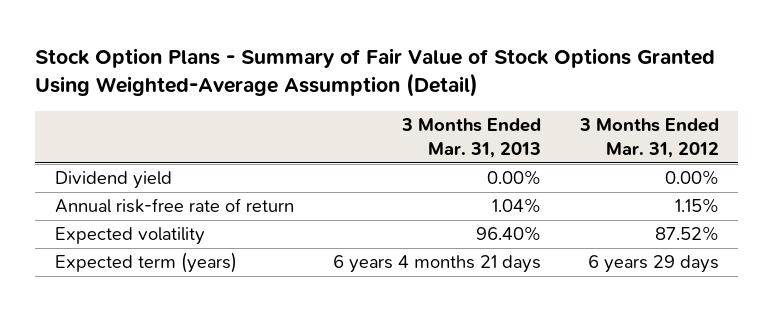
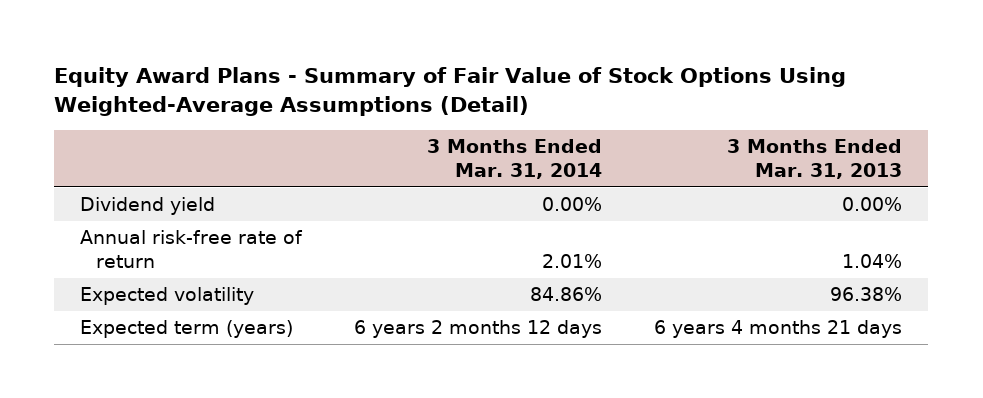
- Stock Option Plans - Summary of Fair Value of Stock Options Granted Using Weighted-Average Assumption (Detail)
+ Equity Award Plans - Summary of Fair Value of Stock Options Using Weighted-Average Assumptions (Detail)
- | 3 Months Ended Mar. 31, 2013 | 3 Months Ended Mar. 31, 2012
+ | 3 Months Ended Mar. 31, 2014 | 3 Months Ended Mar. 31, 2013
- Expected volatility | 96.40% | 87.52%
+ Expected volatility | 84.86% | 96.38%

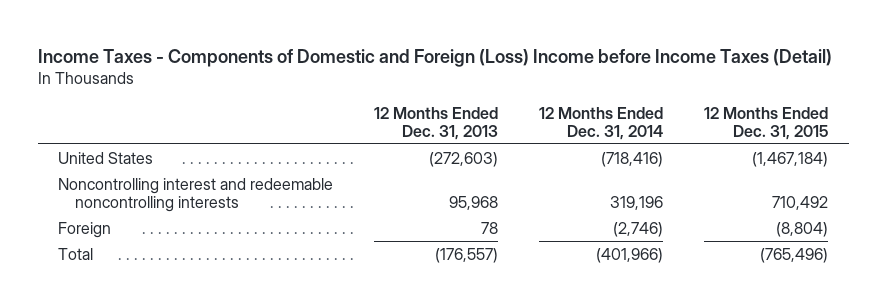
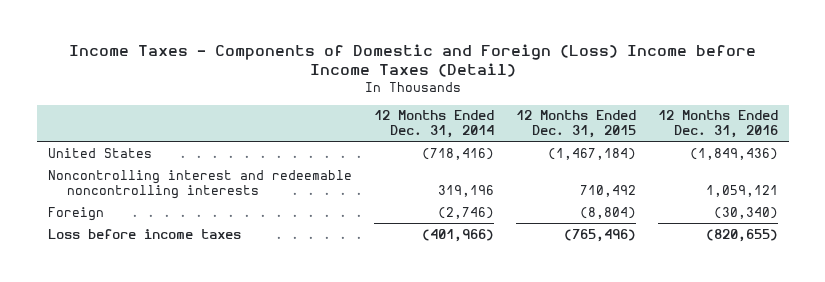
- | 12 Months Ended Dec. 31, 2013 | 12 Months Ended Dec. 31, 2014 | 12 Months Ended Dec. 31, 2015
+ | 12 Months Ended Dec. 31, 2014 | 12 Months Ended Dec. 31, 2015 | 12 Months Ended Dec. 31, 2016
- Total | (176,557) | (401,966) | (765,496)
+ Loss before income taxes | (401,966) | (765,496) | (820,655)

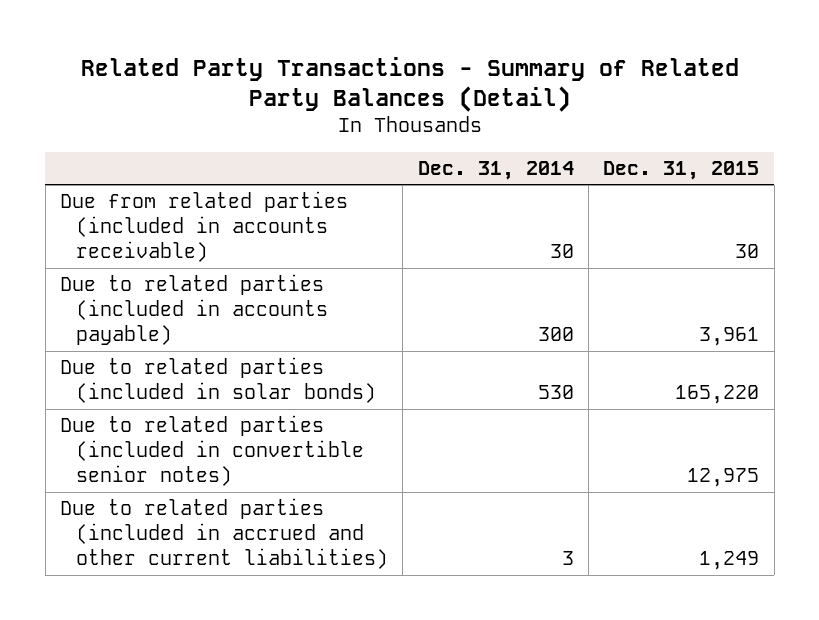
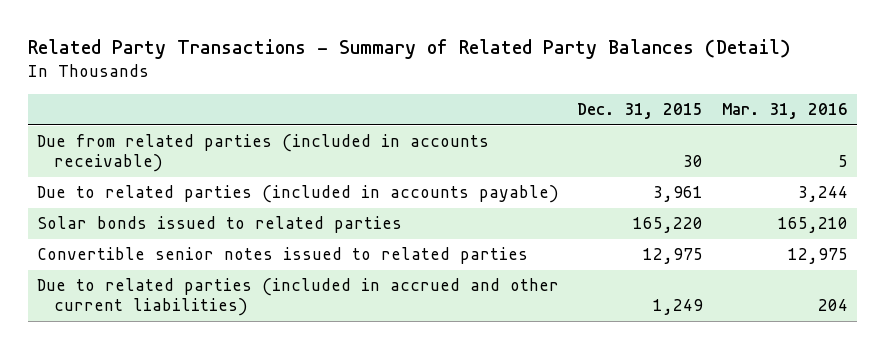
- | Dec. 31, 2014 | Dec. 31, 2015
+ | Dec. 31, 2015 | Mar. 31, 2016
- Due to related parties (included in solar bonds) | 530 | 165,220
- Due to related parties (included in convertible senior notes) | | 12,975
+ Solar bonds issued to related parties | 165,220 | 165,210
+ Convertible senior notes issued to related parties | 12,975 | 12,975

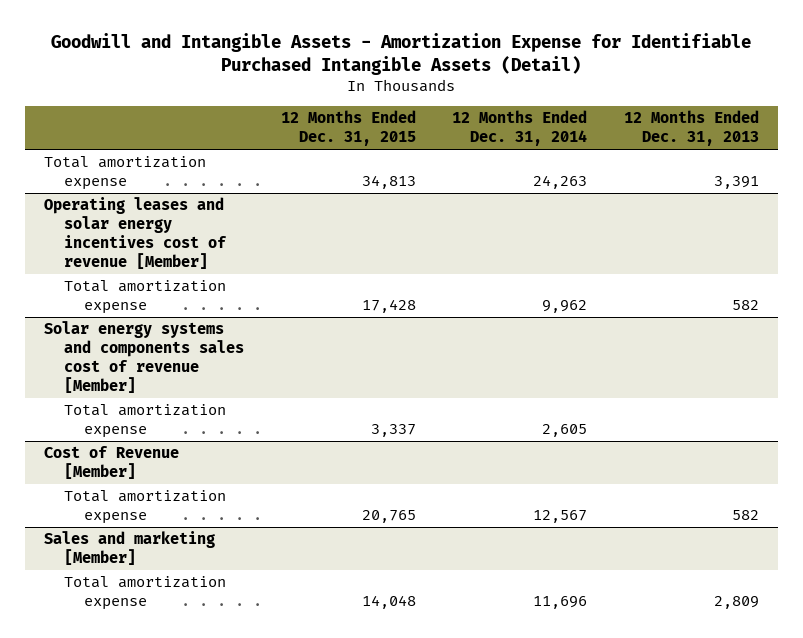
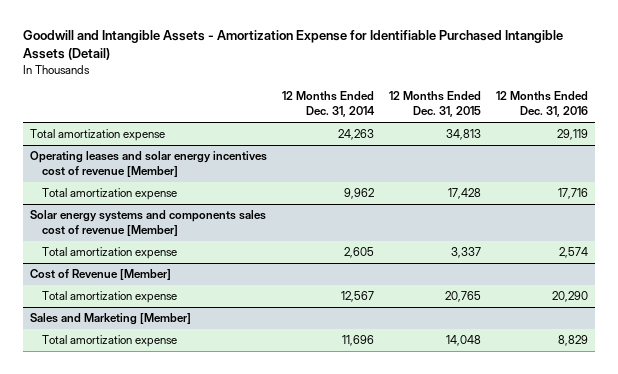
- | 12 Months Ended Dec. 31, 2015 | 12 Months Ended Dec. 31, 2014 | 12 Months Ended Dec. 31, 2013
+ | 12 Months Ended Dec. 31, 2014 | 12 Months Ended Dec. 31, 2015 | 12 Months Ended Dec. 31, 2016
- Sales and marketing [Member]
+ Sales and Marketing [Member]

